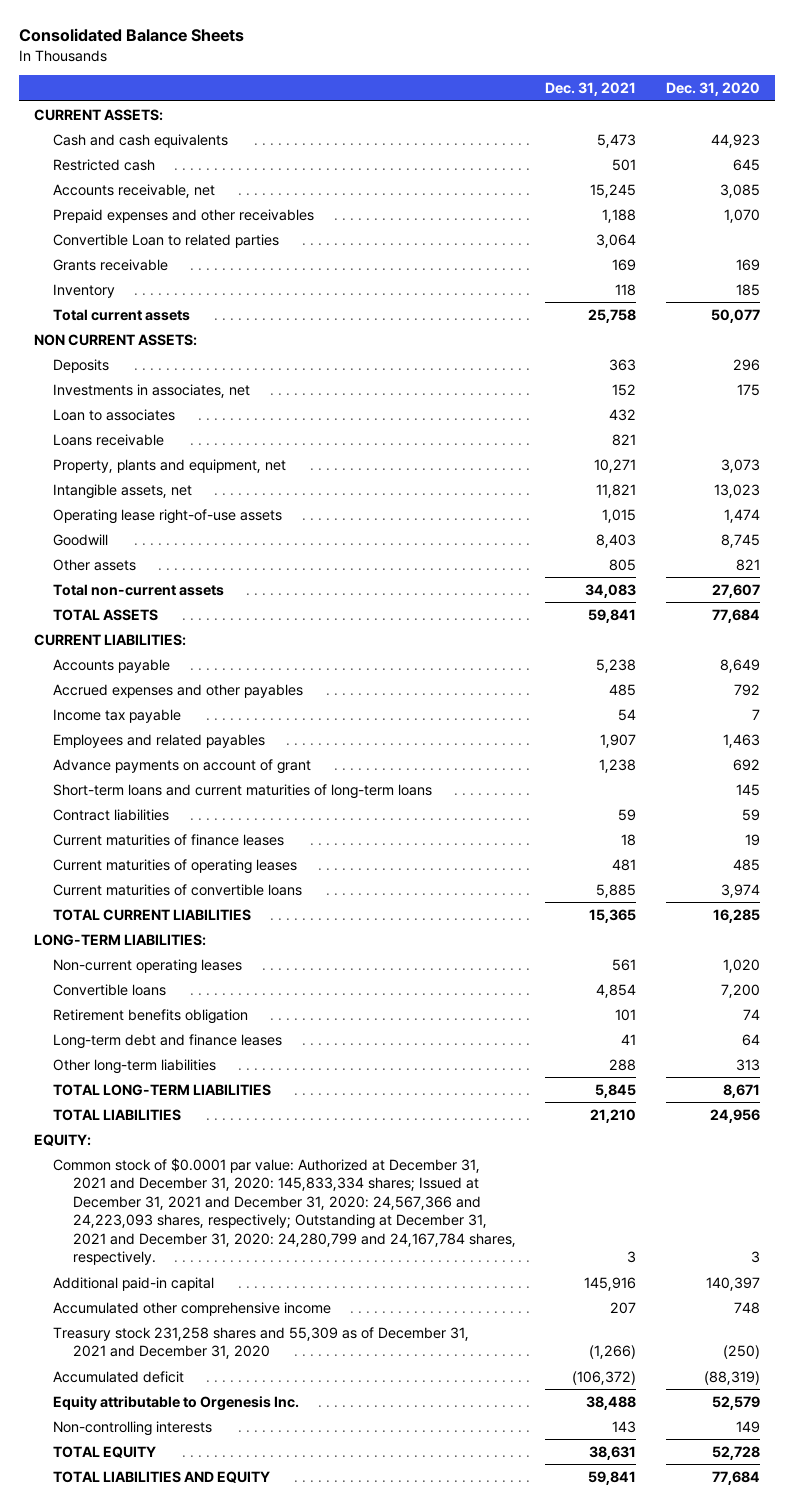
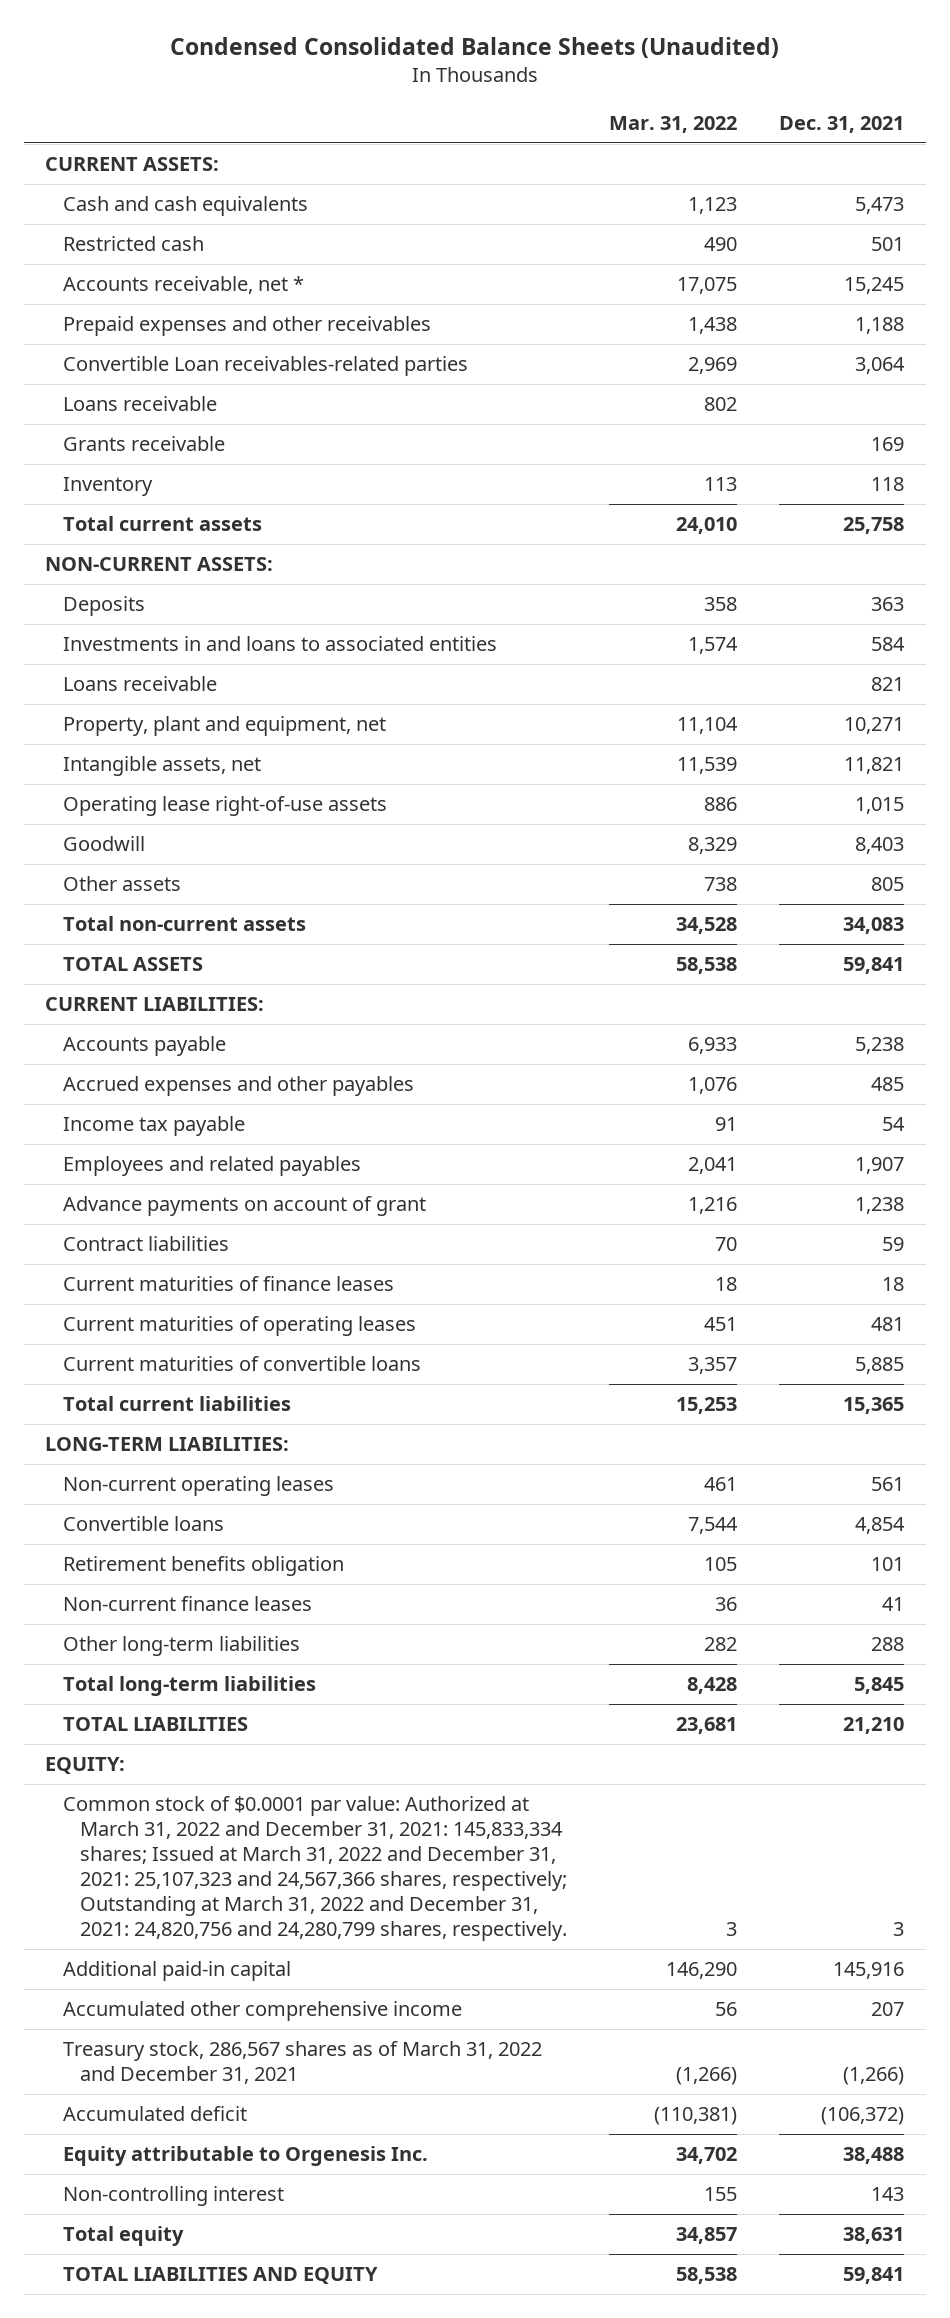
- Consolidated Balance Sheets
+ Condensed Consolidated Balance Sheets (Unaudited)
- | Dec. 31, 2021 | Dec. 31, 2020
+ | Mar. 31, 2022 | Dec. 31, 2021
- Accounts receivable, net | 15,245 | 3,085
+ Accounts receivable, net * | 17,075 | 15,245
- Convertible Loan to related parties | 3,064 |
+ Convertible Loan receivables-related parties | 2,969 | 3,064
+ Loans receivable | 802 |
- NON CURRENT ASSETS:
+ NON-CURRENT ASSETS:
- Investments in associates, net | 152 | 175
- Loan to associates | 432 |
+ Investments in and loans to associated entities | 1,574 | 584
- Property, plants and equipment, net | 10,271 | 3,073
+ Property, plant and equipment, net | 11,104 | 10,271
- Short-term loans and current maturities of long-term loans | | 145
- TOTAL CURRENT LIABILITIES | 15,365 | 16,285
+ Total current liabilities | 15,253 | 15,365
- Long-term debt and finance leases | 41 | 64
+ Non-current finance leases | 36 | 41
- TOTAL LONG-TERM LIABILITIES | 5,845 | 8,671
+ Total long-term liabilities | 8,428 | 5,845
- Common stock of $0.0001 par value: Authorized at December 31, 2021 and December 31, 2020: 145,833,334 shares; Issued at December 31, 2021 and December 31, 2020: 24,567,366 and 24,223,093 shares, respectively; Outstanding at December 31, 2021 and December 31, 2020: 24,280,799 and 24,167,784 shares, respectively. | 3 | 3
+ Common stock of $0.0001 par value: Authorized at March 31, 2022 and December 31, 2021: 145,833,334 shares; Issued at March 31, 2022 and December 31, 2021: 25,107,323 and 24,567,366 shares, respectively; Outstanding at March 31, 2022 and December 31, 2021: 24,820,756 and 24,280,799 shares, respectively. | 3 | 3
- Treasury stock 231,258 shares and 55,309 as of December 31, 2021 and December 31, 2020 | (1,266) | (250)
+ Treasury stock, 286,567 shares as of March 31, 2022 and December 31, 2021 | (1,266) | (1,266)
- Non-controlling interests | 143 | 149
- TOTAL EQUITY | 38,631 | 52,728
+ Non-controlling interest | 155 | 143
+ Total equity | 34,857 | 38,631

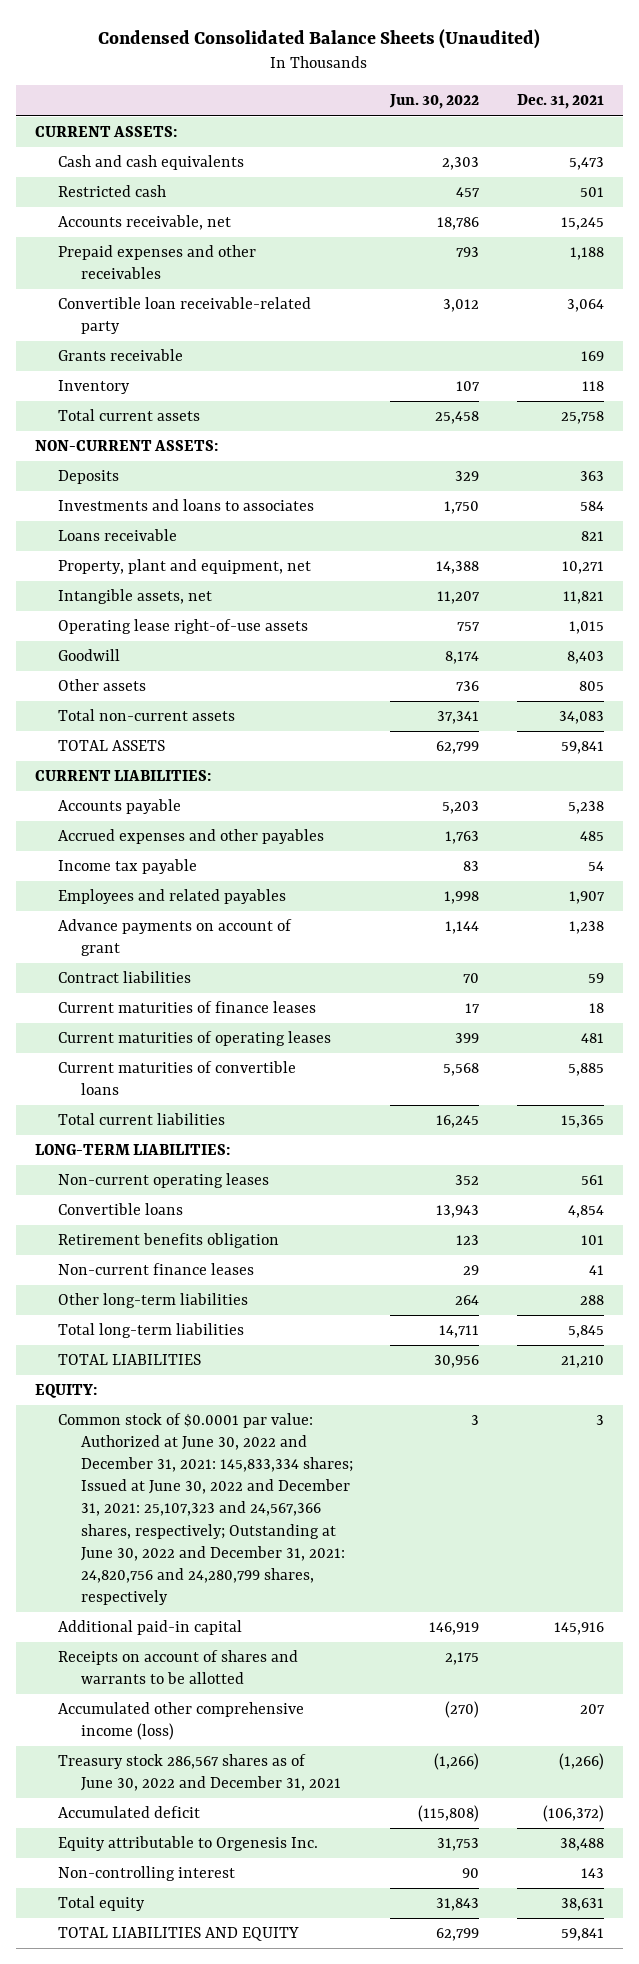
- | Mar. 31, 2022 | Dec. 31, 2021
+ | Jun. 30, 2022 | Dec. 31, 2021
- Accounts receivable, net * | 17,075 | 15,245
+ Accounts receivable, net | 18,786 | 15,245
- Convertible Loan receivables-related parties | 2,969 | 3,064
- Loans receivable | 802 |
+ Convertible loan receivable-related party | 3,012 | 3,064
- Investments in and loans to associated entities | 1,574 | 584
+ Investments and loans to associates | 1,750 | 584
- Common stock of $0.0001 par value: Authorized at March 31, 2022 and December 31, 2021: 145,833,334 shares; Issued at March 31, 2022 and December 31, 2021: 25,107,323 and 24,567,366 shares, respectively; Outstanding at March 31, 2022 and December 31, 2021: 24,820,756 and 24,280,799 shares, respectively. | 3 | 3
+ Common stock of $0.0001 par value: Authorized at June 30, 2022 and December 31, 2021: 145,833,334 shares; Issued at June 30, 2022 and December 31, 2021: 25,107,323 and 24,567,366 shares, respectively; Outstanding at June 30, 2022 and December 31, 2021: 24,820,756 and 24,280,799 shares, respectively | 3 | 3
- Accumulated other comprehensive income | 56 | 207
- Treasury stock, 286,567 shares as of March 31, 2022 and December 31, 2021 | (1,266) | (1,266)
+ Receipts on account of shares and warrants to be allotted | 2,175 |
+ Accumulated other comprehensive income (loss) | (270) | 207
+ Treasury stock 286,567 shares as of June 30, 2022 and December 31, 2021 | (1,266) | (1,266)

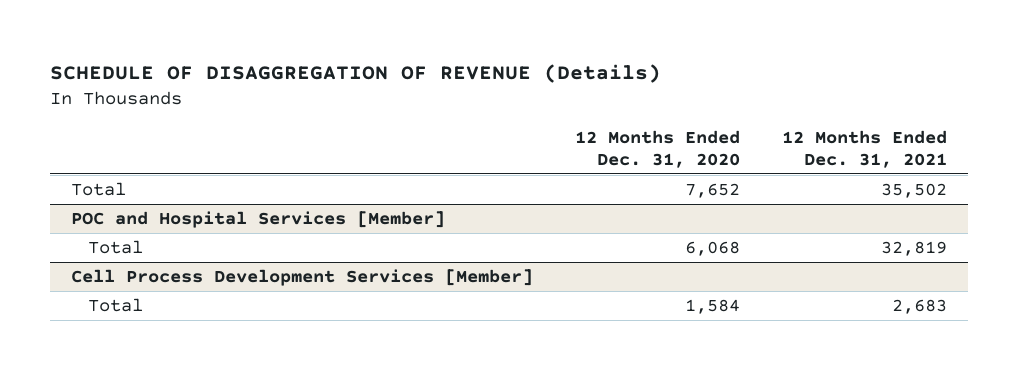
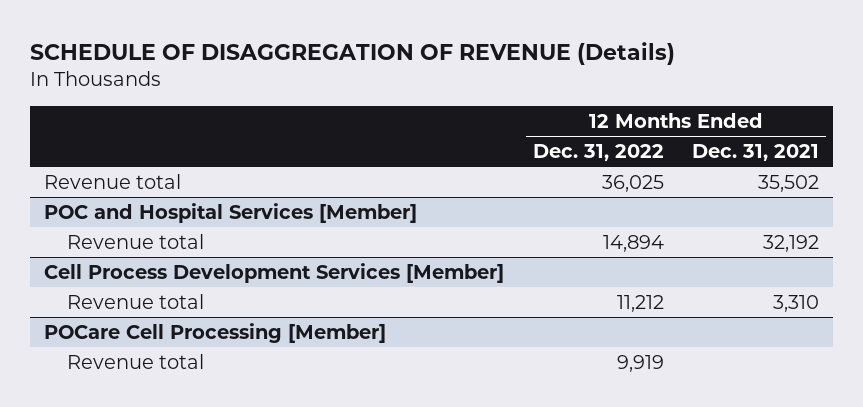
- | 12 Months Ended Dec. 31, 2020 | 12 Months Ended Dec. 31, 2021
+ | 12 Months Ended Dec. 31, 2022 | 12 Months Ended Dec. 31, 2021
- Total | 7,652 | 35,502
+ Revenue total | 36,025 | 35,502
@ POC and Hospital Services [Member]
- Total | 6,068 | 32,819
+ Revenue total | 14,894 | 32,192
@ Cell Process Development Services [Member]
- Total | 1,584 | 2,683
+ Revenue total | 11,212 | 3,310
+ POCare Cell Processing [Member]
+ Revenue total | 9,919 |

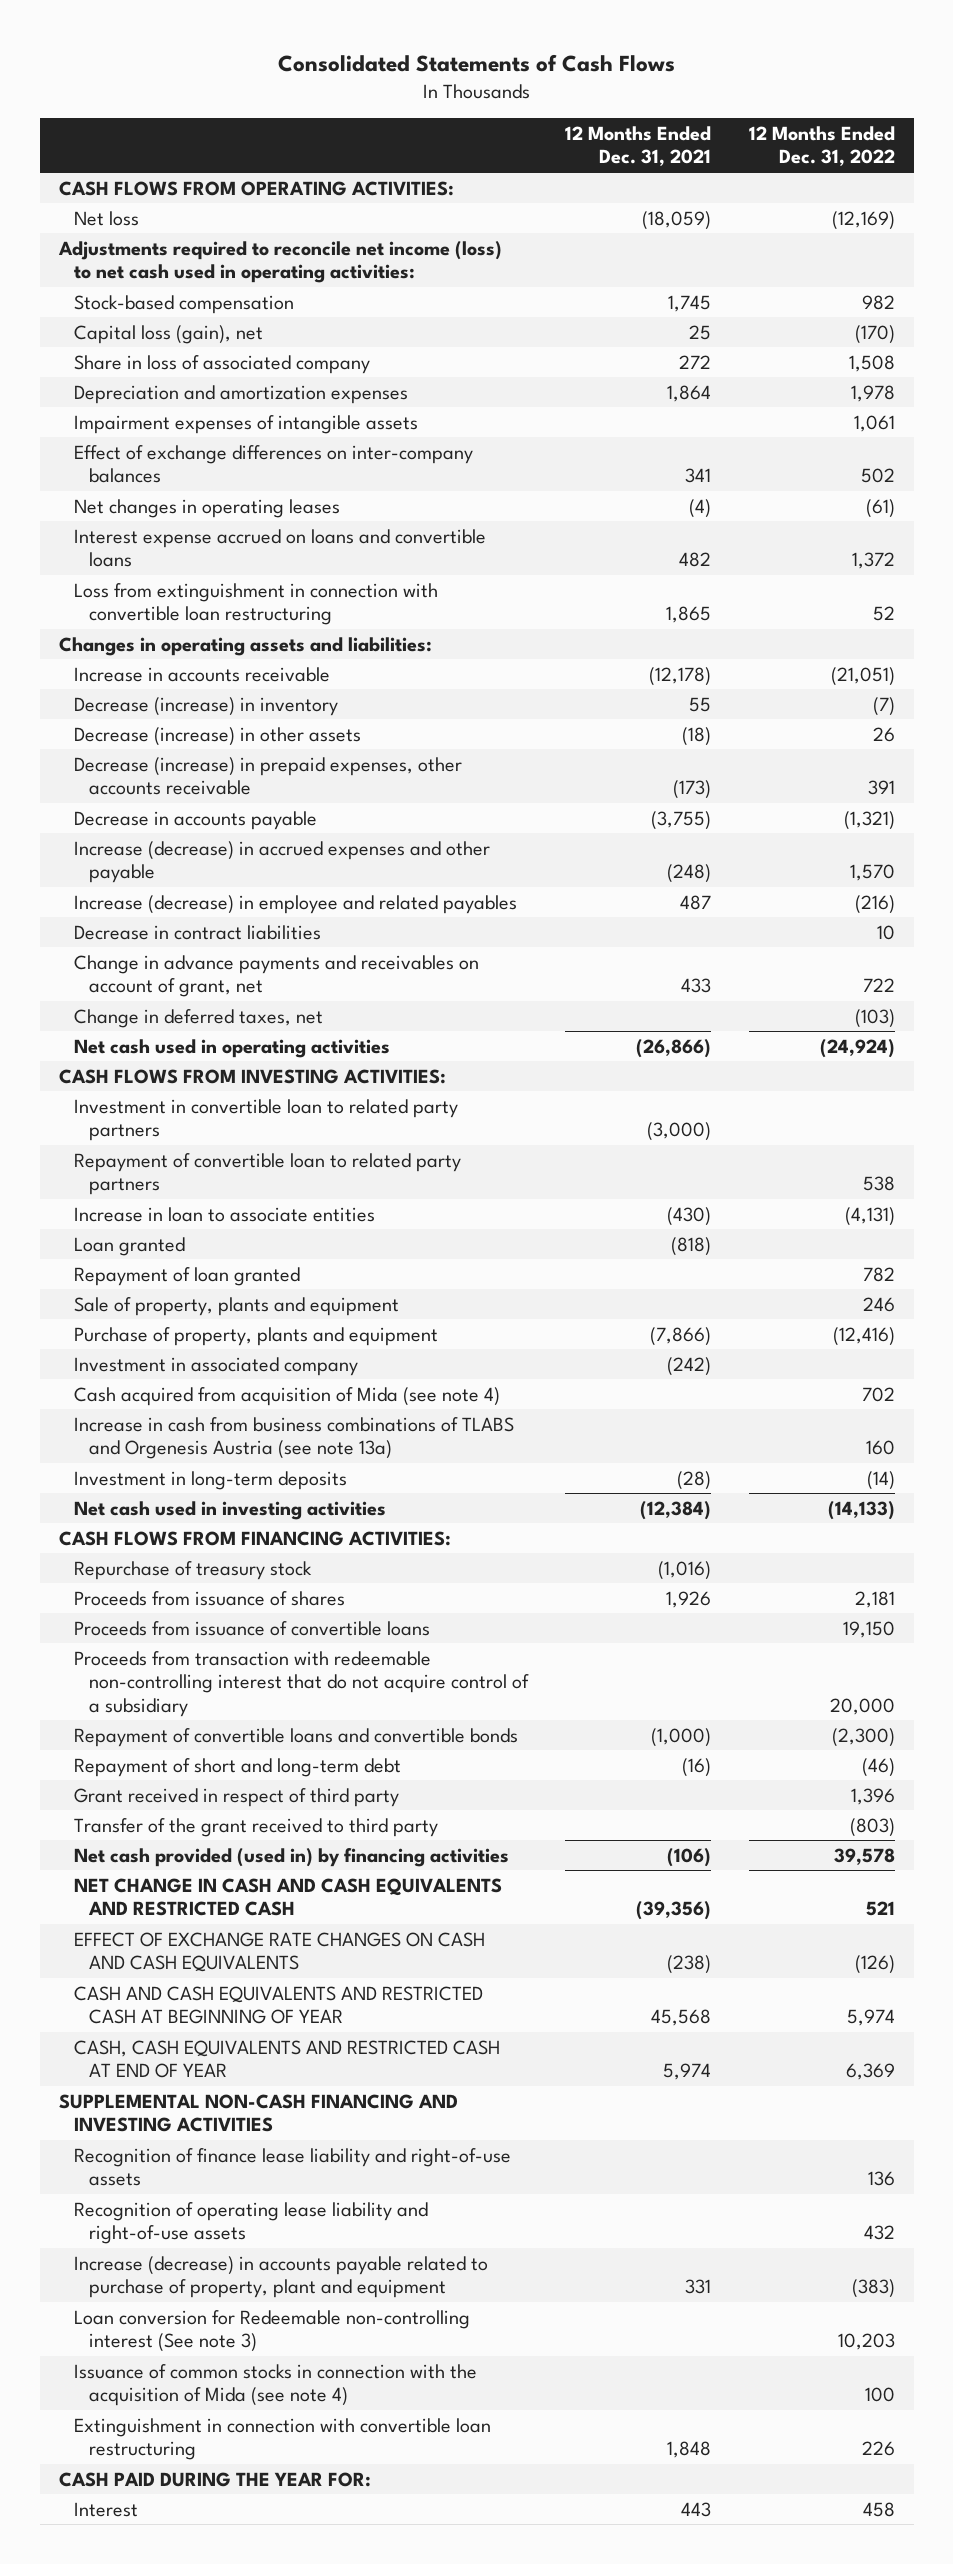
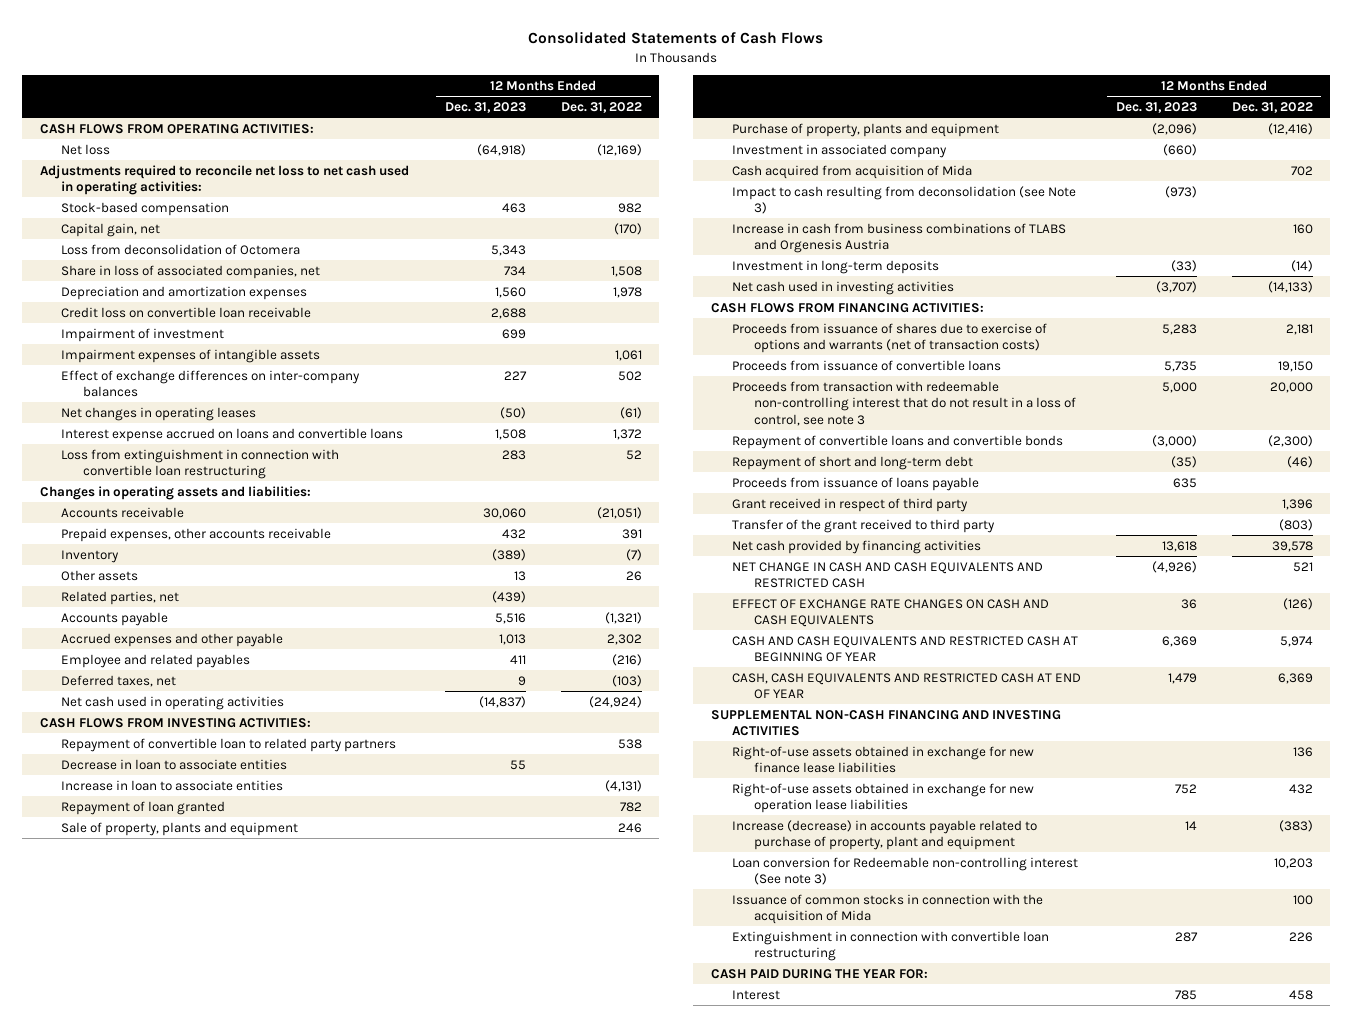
- | 12 Months Ended Dec. 31, 2021 | 12 Months Ended Dec. 31, 2022
+ | 12 Months Ended Dec. 31, 2023 | 12 Months Ended Dec. 31, 2022
- Adjustments required to reconcile net income (loss) to net cash used in operating activities:
+ Adjustments required to reconcile net loss to net cash used in operating activities:
- Capital loss (gain), net | 25 | (170)
- Share in loss of associated company | 272 | 1,508
+ Capital gain, net | | (170)
+ Loss from deconsolidation of Octomera | 5,343 |
+ Share in loss of associated companies, net | 734 | 1,508
+ Credit loss on convertible loan receivable | 2,688 |
+ Impairment of investment | 699 |
- Increase in accounts receivable | (12,178) | (21,051)
- Decrease (increase) in inventory | 55 | (7)
- Decrease (increase) in other assets | (18) | 26
- Decrease (increase) in prepaid expenses, other accounts receivable | (173) | 391
- Decrease in accounts payable | (3,755) | (1,321)
- Increase (decrease) in accrued expenses and other payable | (248) | 1,570
- Increase (decrease) in employee and related payables | 487 | (216)
- Decrease in contract liabilities | | 10
- Change in advance payments and receivables on account of grant, net | 433 | 722
- Change in deferred taxes, net | | (103)
+ Accounts receivable | 30,060 | (21,051)
+ Prepaid expenses, other accounts receivable | 432 | 391
+ Inventory | (389) | (7)
+ Other assets | 13 | 26
+ Related parties, net | (439) |
+ Accounts payable | 5,516 | (1,321)
+ Accrued expenses and other payable | 1,013 | 2,302
+ Employee and related payables | 411 | (216)
+ Deferred taxes, net | 9 | (103)
- Investment in convertible loan to related party partners | (3,000) |
+ Decrease in loan to associate entities | 55 |
- Loan granted | (818) |
- Cash acquired from acquisition of Mida (see note 4) | | 702
- Increase in cash from business combinations of TLABS and Orgenesis Austria (see note 13a) | | 160
+ Cash acquired from acquisition of Mida | | 702
+ Impact to cash resulting from deconsolidation (see Note 3) | (973) |
+ Increase in cash from business combinations of TLABS and Orgenesis Austria | | 160
- Repurchase of treasury stock | (1,016) |
- Proceeds from issuance of shares | 1,926 | 2,181
+ Proceeds from issuance of shares due to exercise of options and warrants (net of transaction costs) | 5,283 | 2,181
- Proceeds from transaction with redeemable non-controlling interest that do not acquire control of a subsidiary | | 20,000
+ Proceeds from transaction with redeemable non-controlling interest that do not result in a loss of control, see note 3 | 5,000 | 20,000
+ Proceeds from issuance of loans payable | 635 |
- Net cash provided (used in) by financing activities | (106) | 39,578
+ Net cash provided by financing activities | 13,618 | 39,578
- Recognition of finance lease liability and right-of-use assets | | 136
- Recognition of operating lease liability and right-of-use assets | | 432
+ Right-of-use assets obtained in exchange for new finance lease liabilities | | 136
+ Right-of-use assets obtained in exchange for new operation lease liabilities | 752 | 432
- Issuance of common stocks in connection with the acquisition of Mida (see note 4) | | 100
+ Issuance of common stocks in connection with the acquisition of Mida | | 100

